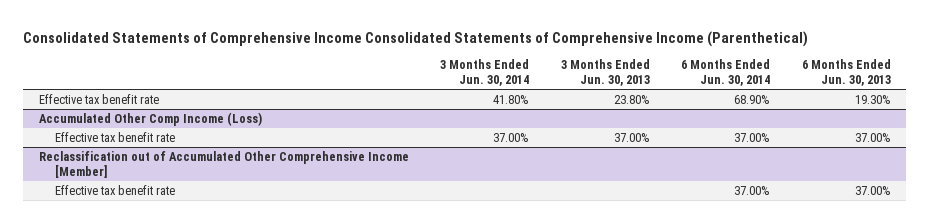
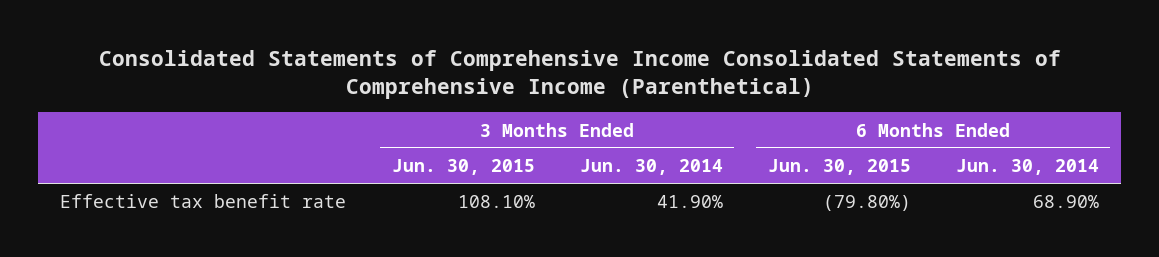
- | 3 Months Ended Jun. 30, 2014 | 3 Months Ended Jun. 30, 2013 | 6 Months Ended Jun. 30, 2014 | 6 Months Ended Jun. 30, 2013
+ | 3 Months Ended Jun. 30, 2015 | 3 Months Ended Jun. 30, 2014 | 6 Months Ended Jun. 30, 2015 | 6 Months Ended Jun. 30, 2014
- Effective tax benefit rate | 41.80% | 23.80% | 68.90% | 19.30%
- Accumulated Other Comp Income (Loss)
- Effective tax benefit rate | 37.00% | 37.00% | 37.00% | 37.00%
- Reclassification out of Accumulated Other Comprehensive Income [Member]
- Effective tax benefit rate | | | 37.00% | 37.00%
+ Effective tax benefit rate | 108.10% | 41.90% | (79.80%) | 68.90%

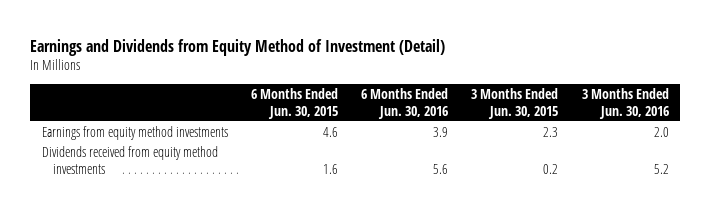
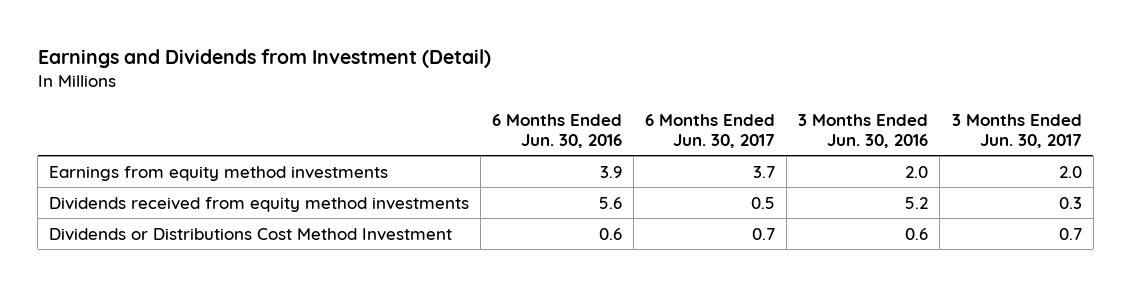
- Earnings and Dividends from Equity Method of Investment (Detail)
+ Earnings and Dividends from Investment (Detail)
- | 6 Months Ended Jun. 30, 2015 | 6 Months Ended Jun. 30, 2016 | 3 Months Ended Jun. 30, 2015 | 3 Months Ended Jun. 30, 2016
+ | 6 Months Ended Jun. 30, 2016 | 6 Months Ended Jun. 30, 2017 | 3 Months Ended Jun. 30, 2016 | 3 Months Ended Jun. 30, 2017
+ Dividends or Distributions Cost Method Investment | 0.6 | 0.7 | 0.6 | 0.7

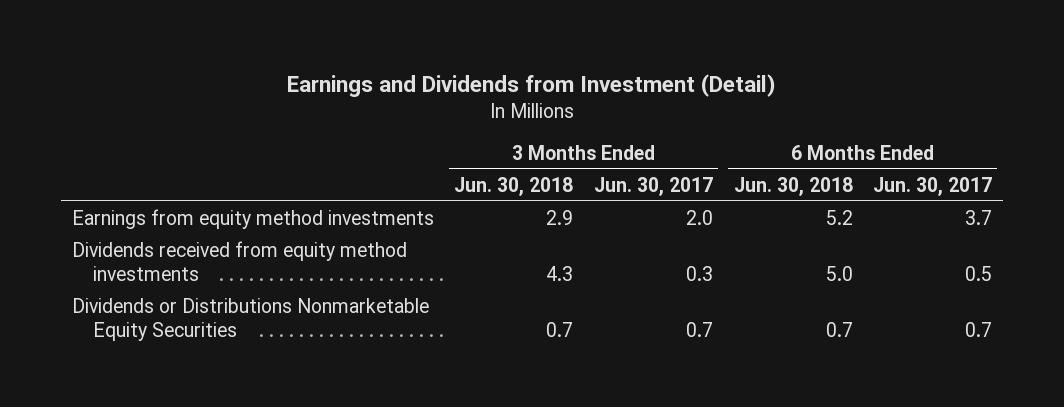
- | 6 Months Ended Jun. 30, 2016 | 6 Months Ended Jun. 30, 2017 | 3 Months Ended Jun. 30, 2016 | 3 Months Ended Jun. 30, 2017
+ | 3 Months Ended Jun. 30, 2018 | 3 Months Ended Jun. 30, 2017 | 6 Months Ended Jun. 30, 2018 | 6 Months Ended Jun. 30, 2017
- Dividends or Distributions Cost Method Investment | 0.6 | 0.7 | 0.6 | 0.7
+ Dividends or Distributions Nonmarketable Equity Securities | 0.7 | 0.7 | 0.7 | 0.7

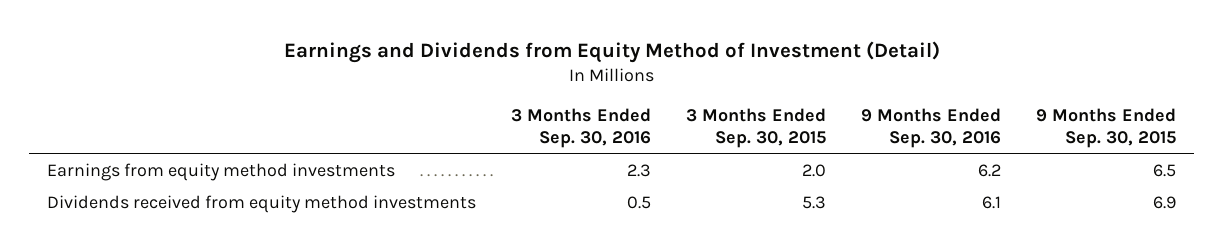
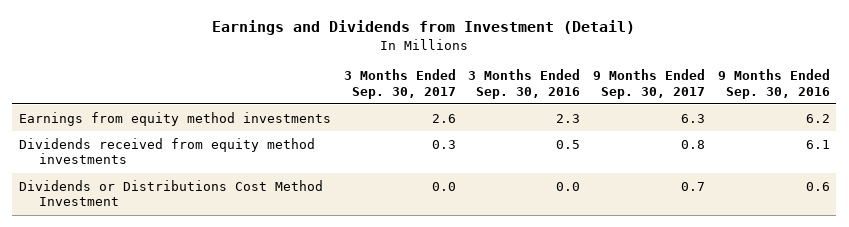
- Earnings and Dividends from Equity Method of Investment (Detail)
+ Earnings and Dividends from Investment (Detail)
- | 3 Months Ended Sep. 30, 2016 | 3 Months Ended Sep. 30, 2015 | 9 Months Ended Sep. 30, 2016 | 9 Months Ended Sep. 30, 2015
+ | 3 Months Ended Sep. 30, 2017 | 3 Months Ended Sep. 30, 2016 | 9 Months Ended Sep. 30, 2017 | 9 Months Ended Sep. 30, 2016
+ Dividends or Distributions Cost Method Investment | 0.0 | 0.0 | 0.7 | 0.6

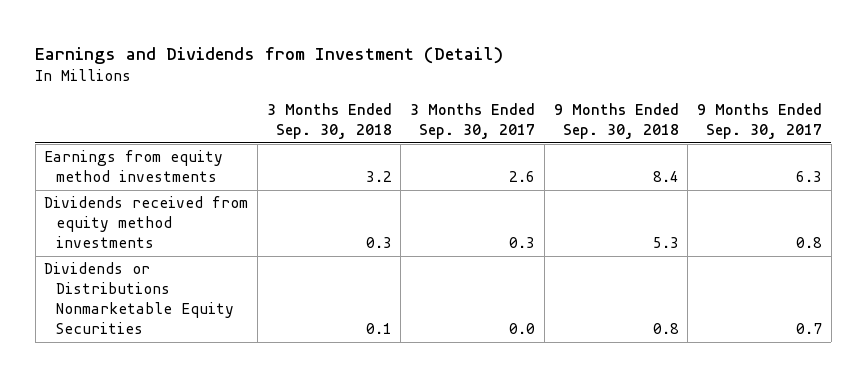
- | 3 Months Ended Sep. 30, 2017 | 3 Months Ended Sep. 30, 2016 | 9 Months Ended Sep. 30, 2017 | 9 Months Ended Sep. 30, 2016
+ | 3 Months Ended Sep. 30, 2018 | 3 Months Ended Sep. 30, 2017 | 9 Months Ended Sep. 30, 2018 | 9 Months Ended Sep. 30, 2017
- Dividends or Distributions Cost Method Investment | 0.0 | 0.0 | 0.7 | 0.6
+ Dividends or Distributions Nonmarketable Equity Securities | 0.1 | 0.0 | 0.8 | 0.7

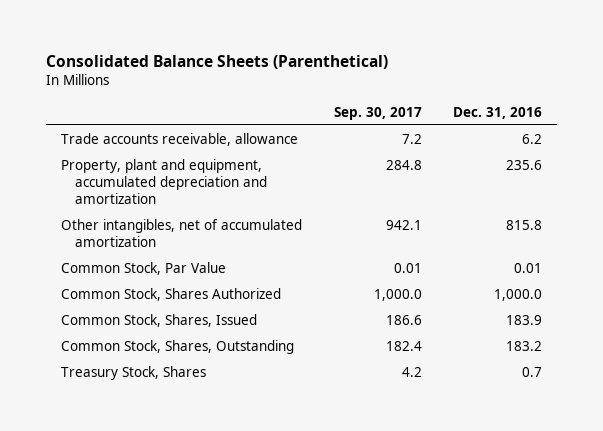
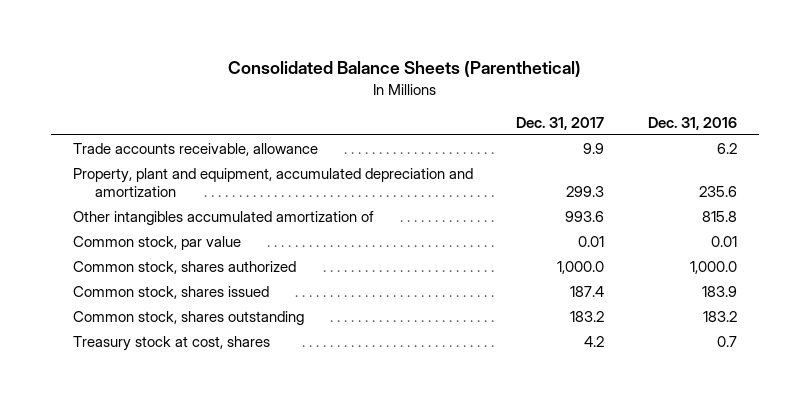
- | Sep. 30, 2017 | Dec. 31, 2016
+ | Dec. 31, 2017 | Dec. 31, 2016
- Other intangibles, net of accumulated amortization | 942.1 | 815.8
- Common Stock, Par Value | 0.01 | 0.01
- Common Stock, Shares Authorized | 1,000.0 | 1,000.0
- Common Stock, Shares, Issued | 186.6 | 183.9
- Common Stock, Shares, Outstanding | 182.4 | 183.2
- Treasury Stock, Shares | 4.2 | 0.7
+ Other intangibles accumulated amortization of | 993.6 | 815.8
+ Common stock, par value | 0.01 | 0.01
+ Common stock, shares authorized | 1,000.0 | 1,000.0
+ Common stock, shares issued | 187.4 | 183.9
+ Common stock, shares outstanding | 183.2 | 183.2
+ Treasury stock at cost, shares | 4.2 | 0.7

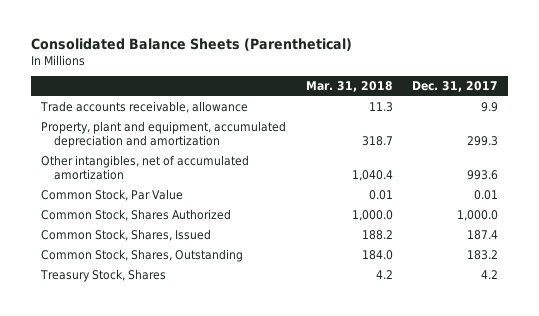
- | Dec. 31, 2017 | Dec. 31, 2016
+ | Mar. 31, 2018 | Dec. 31, 2017
- Other intangibles accumulated amortization of | 993.6 | 815.8
- Common stock, par value | 0.01 | 0.01
- Common stock, shares authorized | 1,000.0 | 1,000.0
- Common stock, shares issued | 187.4 | 183.9
- Common stock, shares outstanding | 183.2 | 183.2
- Treasury stock at cost, shares | 4.2 | 0.7
+ Other intangibles, net of accumulated amortization | 1,040.4 | 993.6
+ Common Stock, Par Value | 0.01 | 0.01
+ Common Stock, Shares Authorized | 1,000.0 | 1,000.0
+ Common Stock, Shares, Issued | 188.2 | 187.4
+ Common Stock, Shares, Outstanding | 184.0 | 183.2
+ Treasury Stock, Shares | 4.2 | 4.2

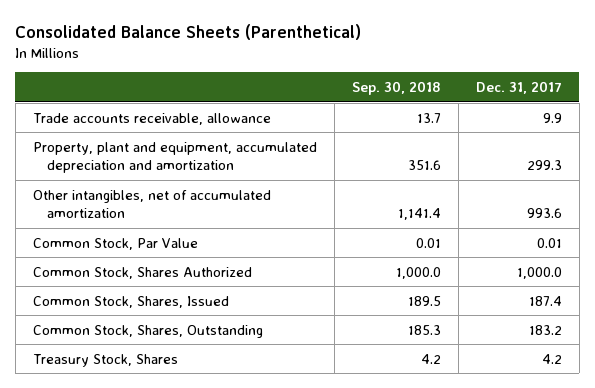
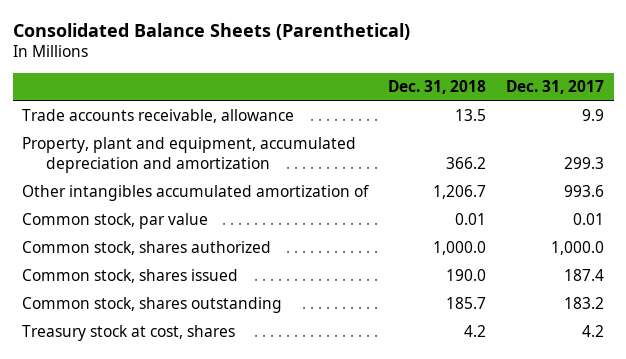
- | Sep. 30, 2018 | Dec. 31, 2017
+ | Dec. 31, 2018 | Dec. 31, 2017
- Other intangibles, net of accumulated amortization | 1,141.4 | 993.6
- Common Stock, Par Value | 0.01 | 0.01
- Common Stock, Shares Authorized | 1,000.0 | 1,000.0
- Common Stock, Shares, Issued | 189.5 | 187.4
- Common Stock, Shares, Outstanding | 185.3 | 183.2
- Treasury Stock, Shares | 4.2 | 4.2
+ Other intangibles accumulated amortization of | 1,206.7 | 993.6
+ Common stock, par value | 0.01 | 0.01
+ Common stock, shares authorized | 1,000.0 | 1,000.0
+ Common stock, shares issued | 190.0 | 187.4
+ Common stock, shares outstanding | 185.7 | 183.2
+ Treasury stock at cost, shares | 4.2 | 4.2

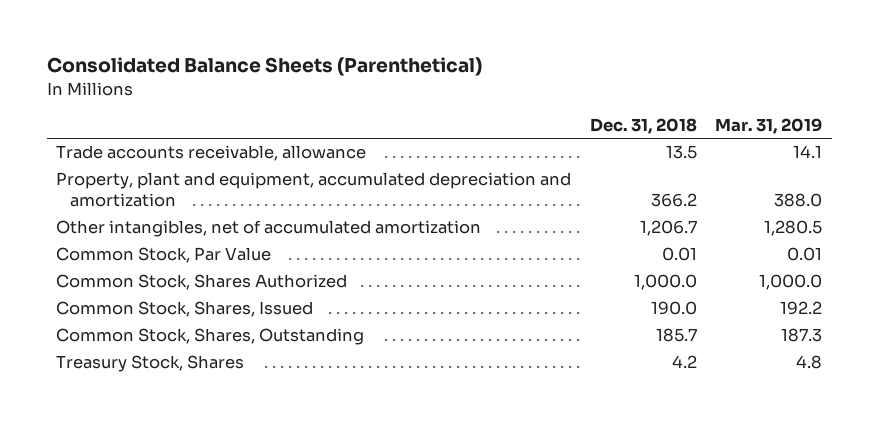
- | Dec. 31, 2018 | Dec. 31, 2017
+ | Dec. 31, 2018 | Mar. 31, 2019
- Other intangibles accumulated amortization of | 1,206.7 | 993.6
- Common stock, par value | 0.01 | 0.01
- Common stock, shares authorized | 1,000.0 | 1,000.0
- Common stock, shares issued | 190.0 | 187.4
- Common stock, shares outstanding | 185.7 | 183.2
- Treasury stock at cost, shares | 4.2 | 4.2
+ Other intangibles, net of accumulated amortization | 1,206.7 | 1,280.5
+ Common Stock, Par Value | 0.01 | 0.01
+ Common Stock, Shares Authorized | 1,000.0 | 1,000.0
+ Common Stock, Shares, Issued | 190.0 | 192.2
+ Common Stock, Shares, Outstanding | 185.7 | 187.3
+ Treasury Stock, Shares | 4.2 | 4.8

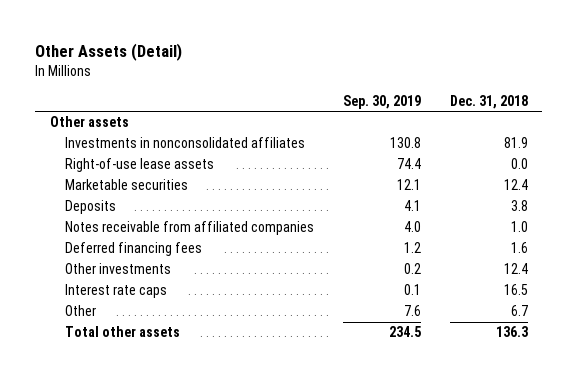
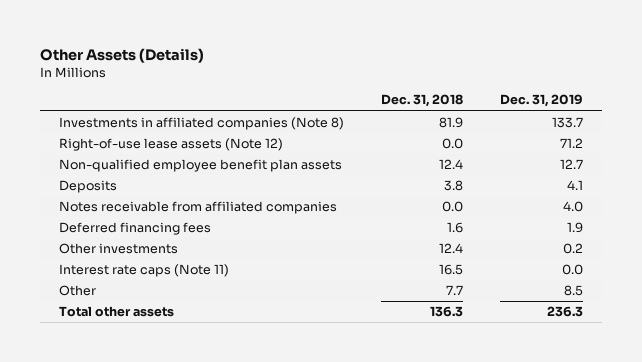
- Other Assets (Detail)
+ Other Assets (Details)
- | Sep. 30, 2019 | Dec. 31, 2018
+ | Dec. 31, 2018 | Dec. 31, 2019
- Other assets
- Investments in nonconsolidated affiliates | 130.8 | 81.9
- Right-of-use lease assets | 74.4 | 0.0
- Marketable securities | 12.1 | 12.4
+ Investments in affiliated companies (Note 8) | 81.9 | 133.7
+ Right-of-use lease assets (Note 12) | 0.0 | 71.2
+ Non-qualified employee benefit plan assets | 12.4 | 12.7
- Notes receivable from affiliated companies | 4.0 | 1.0
+ Notes receivable from affiliated companies | 0.0 | 4.0
- Interest rate caps | 0.1 | 16.5
- Other | 7.6 | 6.7
+ Interest rate caps (Note 11) | 16.5 | 0.0
+ Other | 7.7 | 8.5

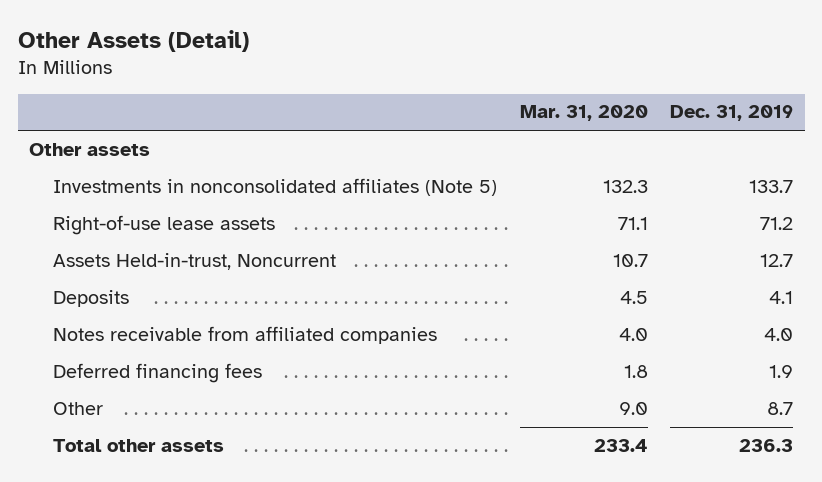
- Other Assets (Details)
+ Other Assets (Detail)
- | Dec. 31, 2018 | Dec. 31, 2019
+ | Mar. 31, 2020 | Dec. 31, 2019
- Investments in affiliated companies (Note 8) | 81.9 | 133.7
- Right-of-use lease assets (Note 12) | 0.0 | 71.2
- Non-qualified employee benefit plan assets | 12.4 | 12.7
+ Other assets
+ Investments in nonconsolidated affiliates (Note 5) | 132.3 | 133.7
+ Right-of-use lease assets | 71.1 | 71.2
+ Assets Held-in-trust, Noncurrent | 10.7 | 12.7
- Other investments | 12.4 | 0.2
- Interest rate caps (Note 11) | 16.5 | 0.0
- Other | 7.7 | 8.5
+ Other | 9.0 | 8.7

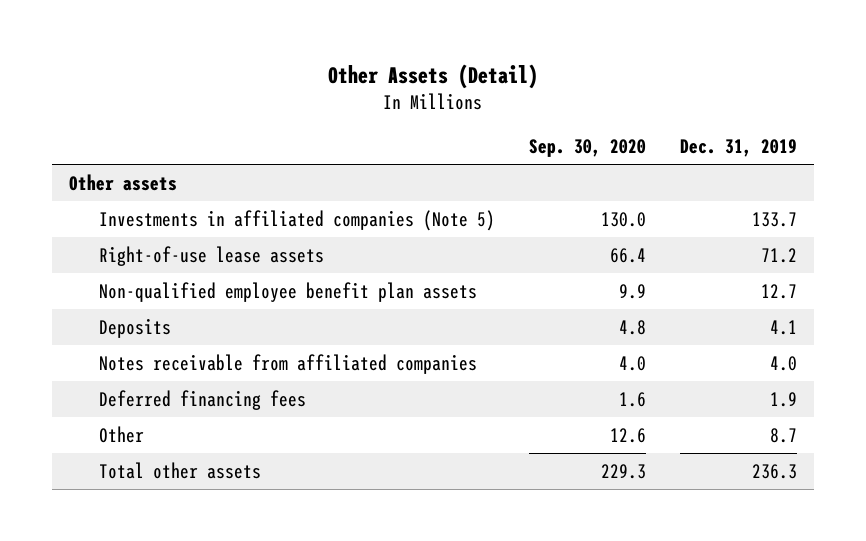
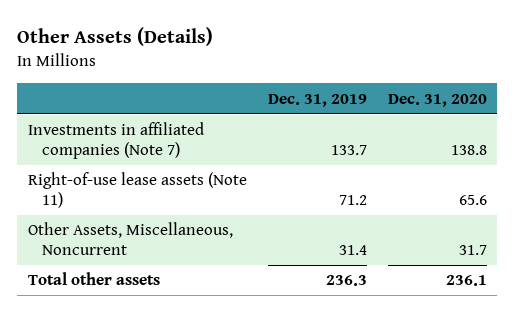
- Other Assets (Detail)
+ Other Assets (Details)
- | Sep. 30, 2020 | Dec. 31, 2019
+ | Dec. 31, 2019 | Dec. 31, 2020
- Other assets
- Investments in affiliated companies (Note 5) | 130.0 | 133.7
- Right-of-use lease assets | 66.4 | 71.2
- Non-qualified employee benefit plan assets | 9.9 | 12.7
- Deposits | 4.8 | 4.1
- Notes receivable from affiliated companies | 4.0 | 4.0
- Deferred financing fees | 1.6 | 1.9
- Other | 12.6 | 8.7
+ Investments in affiliated companies (Note 7) | 133.7 | 138.8
+ Right-of-use lease assets (Note 11) | 71.2 | 65.6
+ Other Assets, Miscellaneous, Noncurrent | 31.4 | 31.7

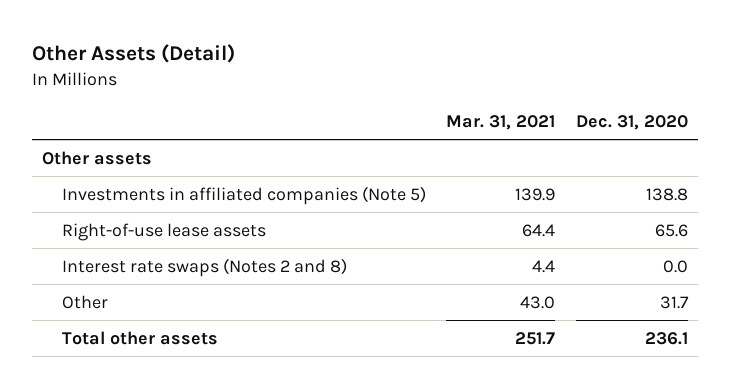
- Other Assets (Details)
+ Other Assets (Detail)
- | Dec. 31, 2019 | Dec. 31, 2020
+ | Mar. 31, 2021 | Dec. 31, 2020
- Investments in affiliated companies (Note 7) | 133.7 | 138.8
- Right-of-use lease assets (Note 11) | 71.2 | 65.6
- Other Assets, Miscellaneous, Noncurrent | 31.4 | 31.7
+ Other assets
+ Investments in affiliated companies (Note 5) | 139.9 | 138.8
+ Right-of-use lease assets | 64.4 | 65.6
+ Interest rate swaps (Notes 2 and 8) | 4.4 | 0.0
+ Other | 43.0 | 31.7

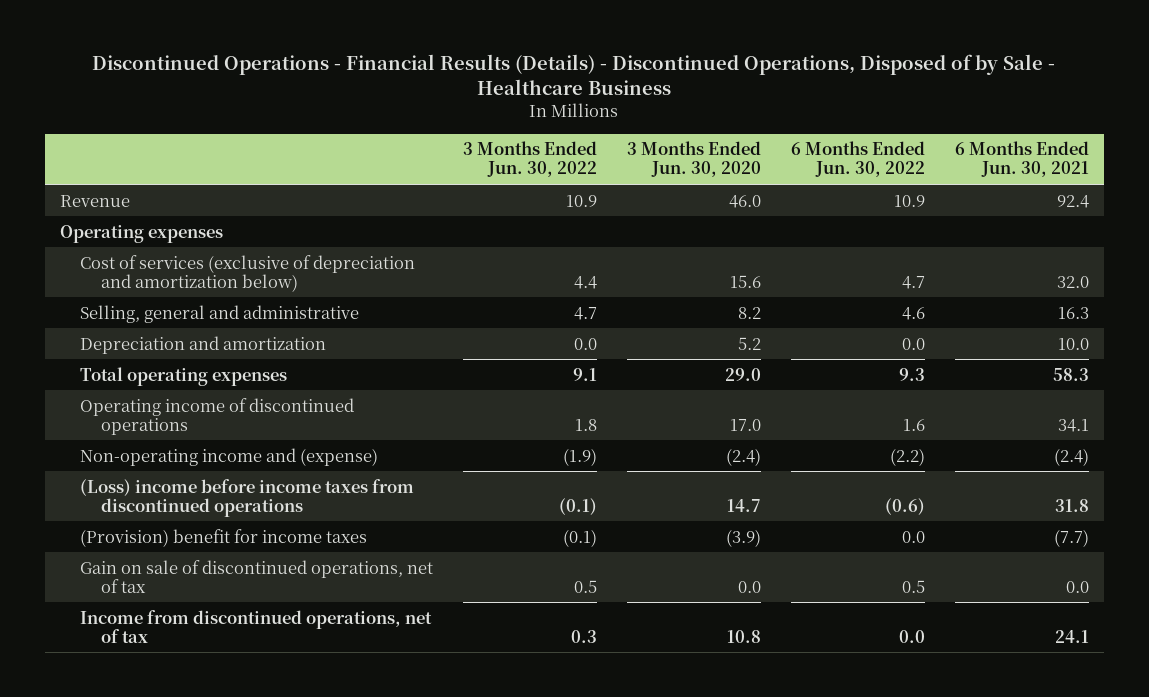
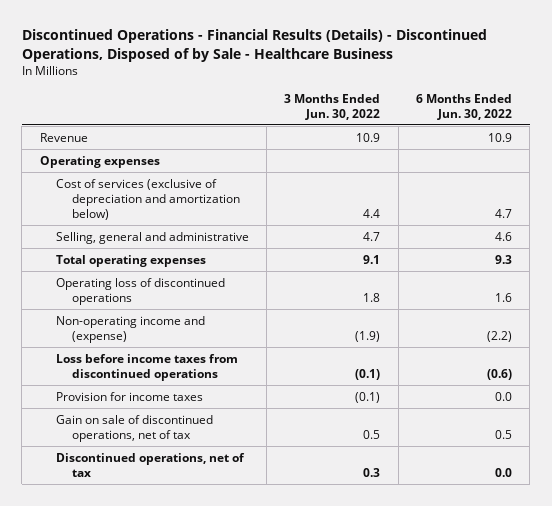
- | 3 Months Ended Jun. 30, 2022 | 3 Months Ended Jun. 30, 2020 | 6 Months Ended Jun. 30, 2022 | 6 Months Ended Jun. 30, 2021
+ | 3 Months Ended Jun. 30, 2022 | 6 Months Ended Jun. 30, 2022
- Depreciation and amortization | 0.0 | 5.2 | 0.0 | 10.0
- Operating income of discontinued operations | 1.8 | 17.0 | 1.6 | 34.1
+ Operating loss of discontinued operations | 1.8 | 1.6
- (Loss) income before income taxes from discontinued operations | (0.1) | 14.7 | (0.6) | 31.8
- (Provision) benefit for income taxes | (0.1) | (3.9) | 0.0 | (7.7)
+ Loss before income taxes from discontinued operations | (0.1) | (0.6)
+ Provision for income taxes | (0.1) | 0.0
- Income from discontinued operations, net of tax | 0.3 | 10.8 | 0.0 | 24.1
+ Discontinued operations, net of tax | 0.3 | 0.0

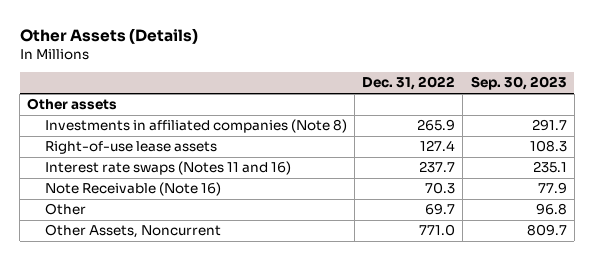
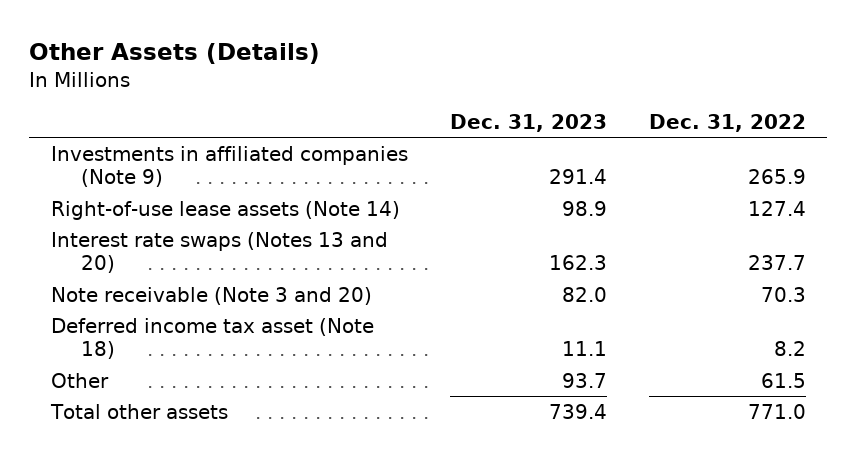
- | Dec. 31, 2022 | Sep. 30, 2023
+ | Dec. 31, 2023 | Dec. 31, 2022
- Other assets
- Investments in affiliated companies (Note 8) | 265.9 | 291.7
- Right-of-use lease assets | 127.4 | 108.3
- Interest rate swaps (Notes 11 and 16) | 237.7 | 235.1
- Note Receivable (Note 16) | 70.3 | 77.9
- Other | 69.7 | 96.8
- Other Assets, Noncurrent | 771.0 | 809.7
+ Investments in affiliated companies (Note 9) | 291.4 | 265.9
+ Right-of-use lease assets (Note 14) | 98.9 | 127.4
+ Interest rate swaps (Notes 13 and 20) | 162.3 | 237.7
+ Note receivable (Note 3 and 20) | 82.0 | 70.3
+ Deferred income tax asset (Note 18) | 11.1 | 8.2
+ Other | 93.7 | 61.5
+ Total other assets | 739.4 | 771.0

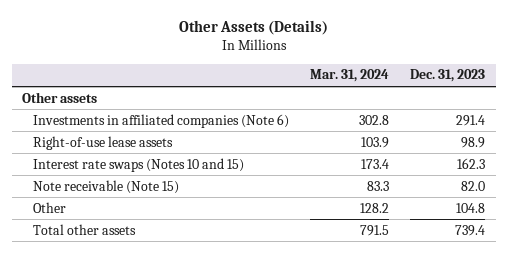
- | Dec. 31, 2023 | Dec. 31, 2022
+ | Mar. 31, 2024 | Dec. 31, 2023
- Investments in affiliated companies (Note 9) | 291.4 | 265.9
- Right-of-use lease assets (Note 14) | 98.9 | 127.4
- Interest rate swaps (Notes 13 and 20) | 162.3 | 237.7
- Note receivable (Note 3 and 20) | 82.0 | 70.3
- Deferred income tax asset (Note 18) | 11.1 | 8.2
- Other | 93.7 | 61.5
+ Other assets
+ Investments in affiliated companies (Note 6) | 302.8 | 291.4
+ Right-of-use lease assets | 103.9 | 98.9
+ Interest rate swaps (Notes 10 and 15) | 173.4 | 162.3
+ Note receivable (Note 15) | 83.3 | 82.0
+ Other | 128.2 | 104.8

